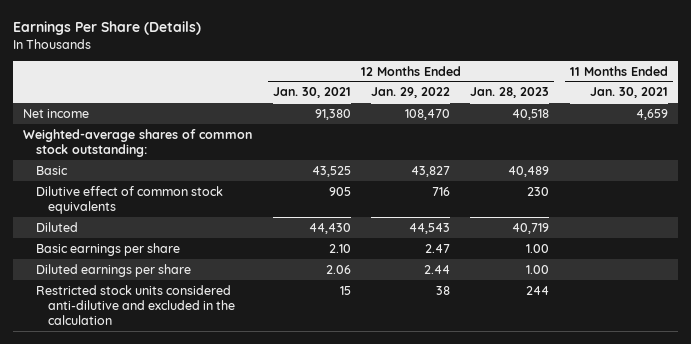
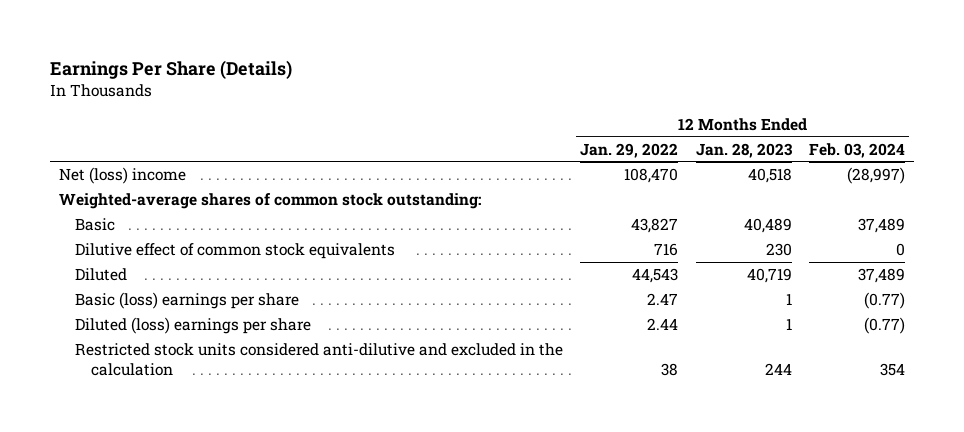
- | 12 Months Ended Jan. 30, 2021 | 12 Months Ended Jan. 29, 2022 | 12 Months Ended Jan. 28, 2023 | 11 Months Ended Jan. 30, 2021
+ | 12 Months Ended Jan. 29, 2022 | 12 Months Ended Jan. 28, 2023 | 12 Months Ended Feb. 03, 2024
- Net income | 91,380 | 108,470 | 40,518 | 4,659
+ Net (loss) income | 108,470 | 40,518 | (28,997)
- Basic earnings per share | 2.10 | 2.47 | 1.00 |
- Diluted earnings per share | 2.06 | 2.44 | 1.00 |
+ Basic (loss) earnings per share | 2.47 | 1 | (0.77)
+ Diluted (loss) earnings per share | 2.44 | 1 | (0.77)

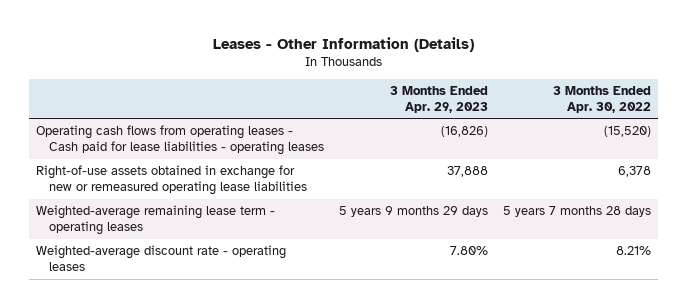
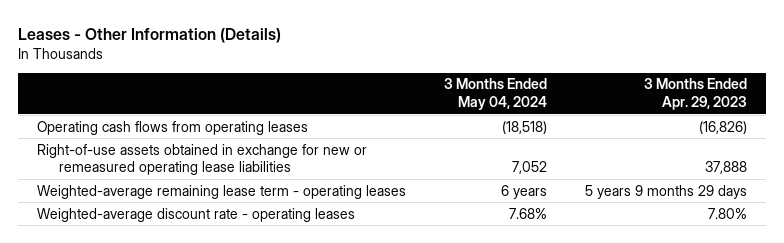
- | 3 Months Ended Apr. 29, 2023 | 3 Months Ended Apr. 30, 2022
+ | 3 Months Ended May 04, 2024 | 3 Months Ended Apr. 29, 2023
- Operating cash flows from operating leases - Cash paid for lease liabilities - operating leases | (16,826) | (15,520)
+ Operating cash flows from operating leases | (18,518) | (16,826)

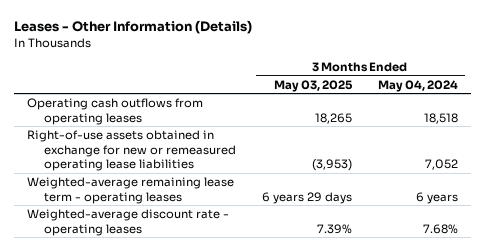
- | 3 Months Ended May 04, 2024 | 3 Months Ended Apr. 29, 2023
+ | 3 Months Ended May 03, 2025 | 3 Months Ended May 04, 2024
- Operating cash flows from operating leases | (18,518) | (16,826)
+ Operating cash outflows from operating leases | 18,265 | 18,518

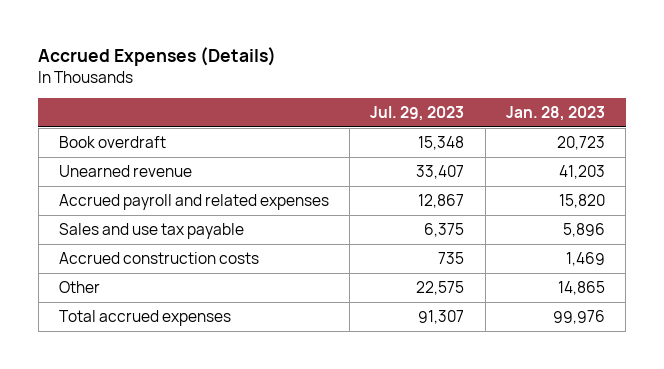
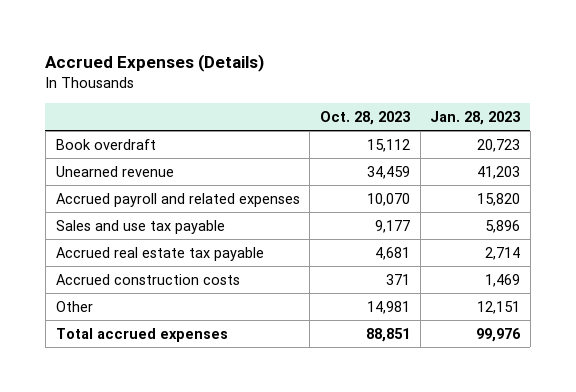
- | Jul. 29, 2023 | Jan. 28, 2023
+ | Oct. 28, 2023 | Jan. 28, 2023
+ Accrued real estate tax payable | 4,681 | 2,714
- Other | 22,575 | 14,865
+ Other | 14,981 | 12,151

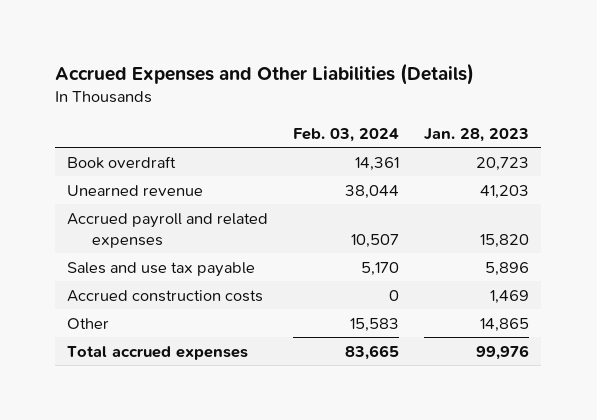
- Accrued Expenses (Details)
+ Accrued Expenses and Other Liabilities (Details)
- | Oct. 28, 2023 | Jan. 28, 2023
+ | Feb. 03, 2024 | Jan. 28, 2023
- Accrued real estate tax payable | 4,681 | 2,714
- Other | 14,981 | 12,151
+ Other | 15,583 | 14,865

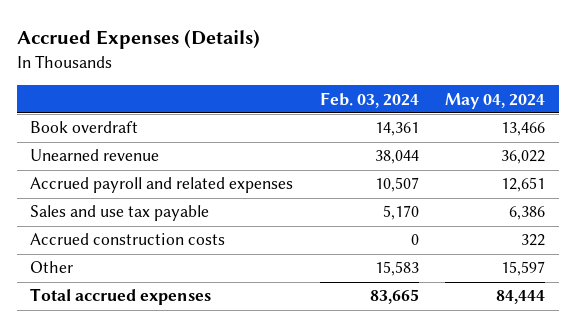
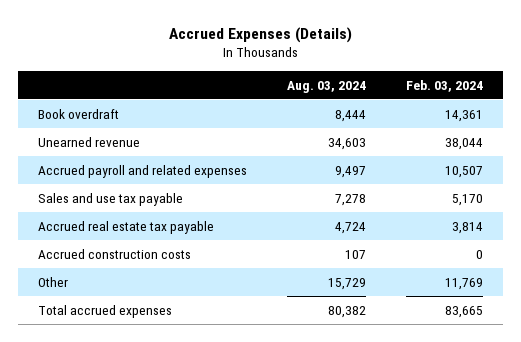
- | Feb. 03, 2024 | May 04, 2024
+ | Aug. 03, 2024 | Feb. 03, 2024
+ Accrued real estate tax payable | 4,724 | 3,814
- Other | 15,583 | 15,597
+ Other | 15,729 | 11,769

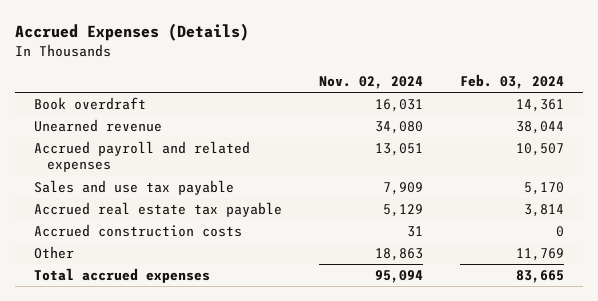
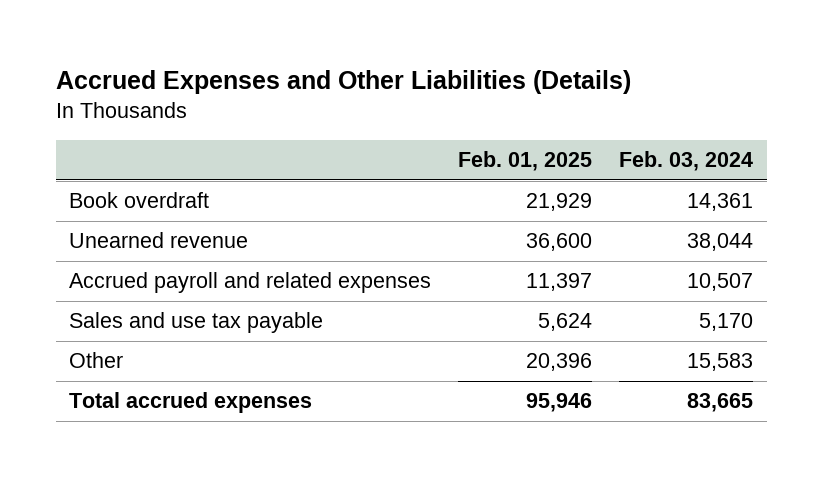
- Accrued Expenses (Details)
+ Accrued Expenses and Other Liabilities (Details)
- | Nov. 02, 2024 | Feb. 03, 2024
+ | Feb. 01, 2025 | Feb. 03, 2024
- Accrued real estate tax payable | 5,129 | 3,814
- Accrued construction costs | 31 | 0
- Other | 18,863 | 11,769
+ Other | 20,396 | 15,583

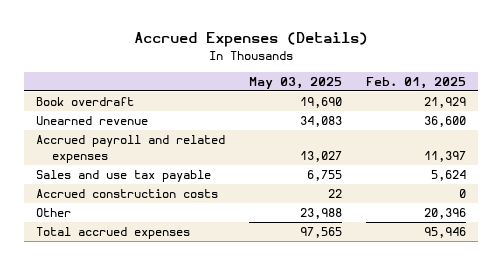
- Accrued Expenses and Other Liabilities (Details)
+ Accrued Expenses (Details)
- | Feb. 01, 2025 | Feb. 03, 2024
+ | May 03, 2025 | Feb. 01, 2025
+ Accrued construction costs | 22 | 0

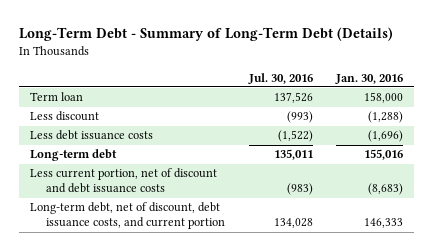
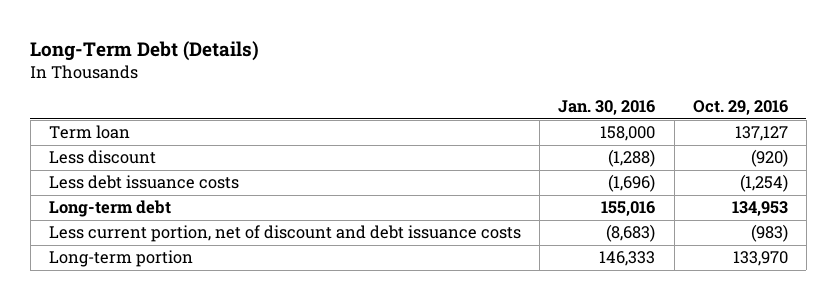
- Long-Term Debt - Summary of Long-Term Debt (Details)
+ Long-Term Debt (Details)
- | Jul. 30, 2016 | Jan. 30, 2016
+ | Jan. 30, 2016 | Oct. 29, 2016
- Long-term debt, net of discount, debt issuance costs, and current portion | 134,028 | 146,333
+ Long-term portion | 146,333 | 133,970

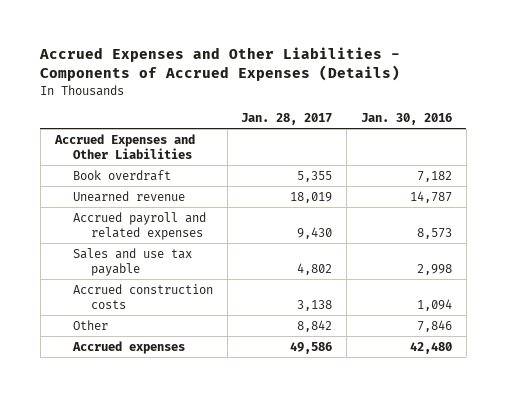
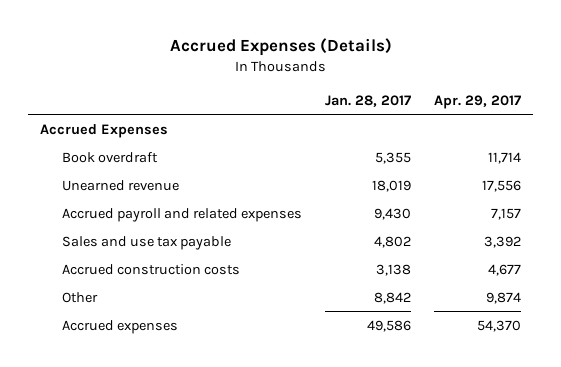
- Accrued Expenses and Other Liabilities - Components of Accrued Expenses (Details)
+ Accrued Expenses (Details)
- | Jan. 28, 2017 | Jan. 30, 2016
+ | Jan. 28, 2017 | Apr. 29, 2017
- Accrued Expenses and Other Liabilities
+ Accrued Expenses

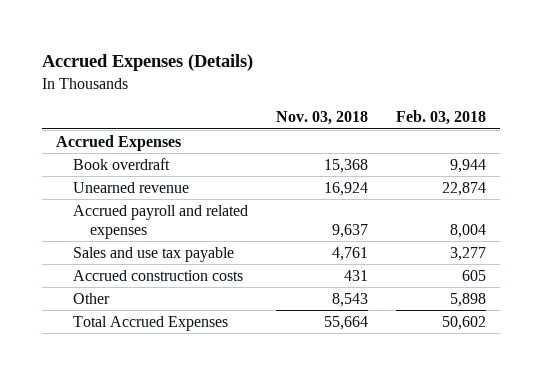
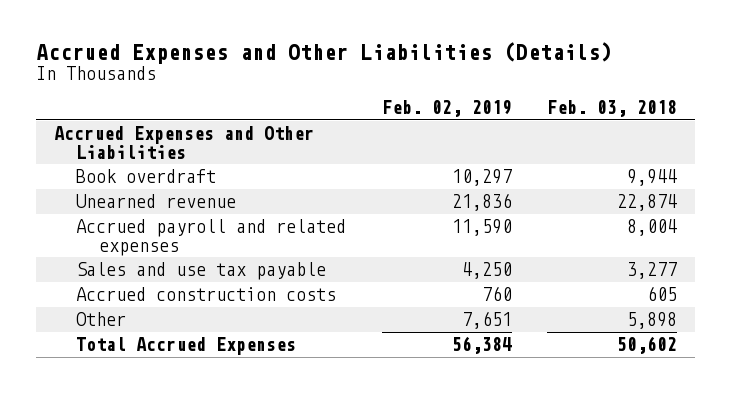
- Accrued Expenses (Details)
+ Accrued Expenses and Other Liabilities (Details)
- | Nov. 03, 2018 | Feb. 03, 2018
+ | Feb. 02, 2019 | Feb. 03, 2018
- Accrued Expenses
+ Accrued Expenses and Other Liabilities

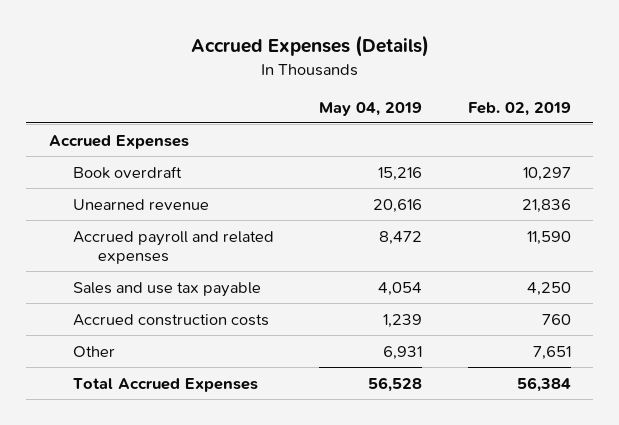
- Accrued Expenses and Other Liabilities (Details)
+ Accrued Expenses (Details)
- | Feb. 02, 2019 | Feb. 03, 2018
+ | May 04, 2019 | Feb. 02, 2019
- Accrued Expenses and Other Liabilities
+ Accrued Expenses

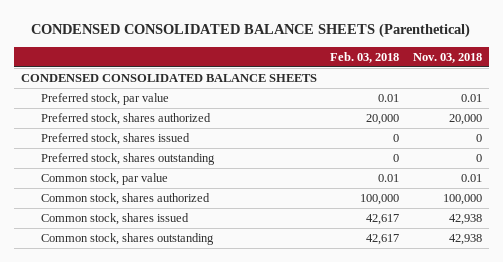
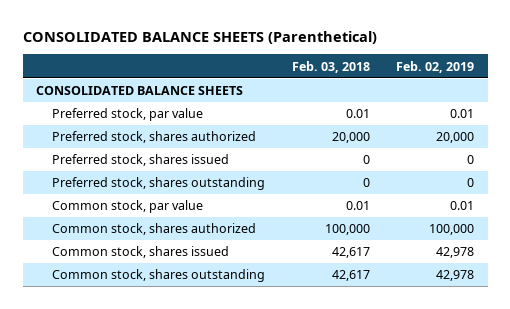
- CONDENSED CONSOLIDATED BALANCE SHEETS (Parenthetical)
+ CONSOLIDATED BALANCE SHEETS (Parenthetical)
- | Feb. 03, 2018 | Nov. 03, 2018
+ | Feb. 03, 2018 | Feb. 02, 2019
- CONDENSED CONSOLIDATED BALANCE SHEETS
+ CONSOLIDATED BALANCE SHEETS

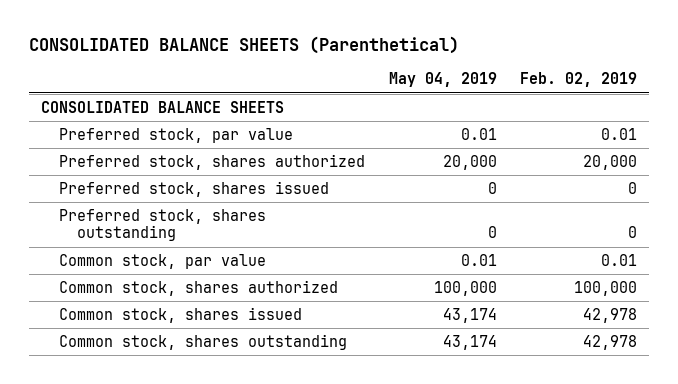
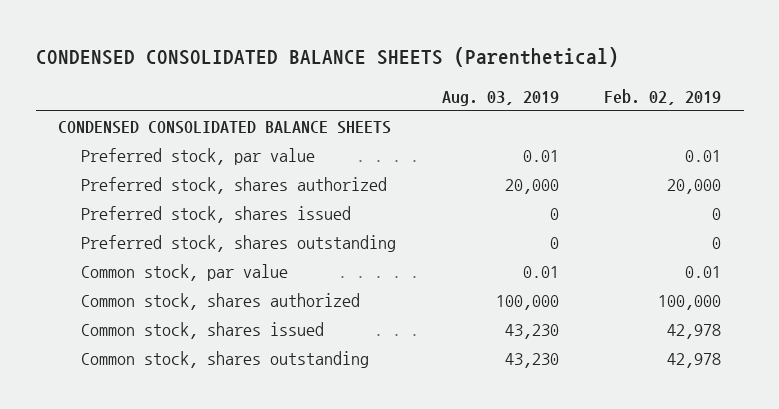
- CONSOLIDATED BALANCE SHEETS (Parenthetical)
+ CONDENSED CONSOLIDATED BALANCE SHEETS (Parenthetical)
- | May 04, 2019 | Feb. 02, 2019
+ | Aug. 03, 2019 | Feb. 02, 2019
- CONSOLIDATED BALANCE SHEETS
+ CONDENSED CONSOLIDATED BALANCE SHEETS

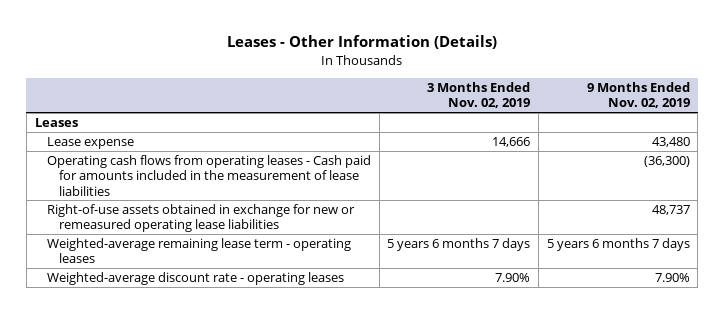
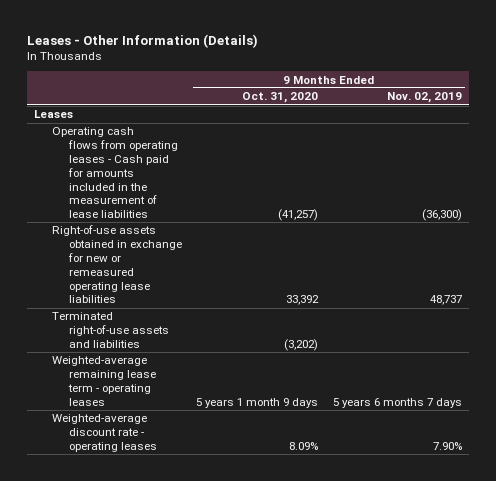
- | 3 Months Ended Nov. 02, 2019 | 9 Months Ended Nov. 02, 2019
+ | 9 Months Ended Oct. 31, 2020 | 9 Months Ended Nov. 02, 2019
- Lease expense | 14,666 | 43,480
+ Terminated right-of-use assets and liabilities | (3,202) |

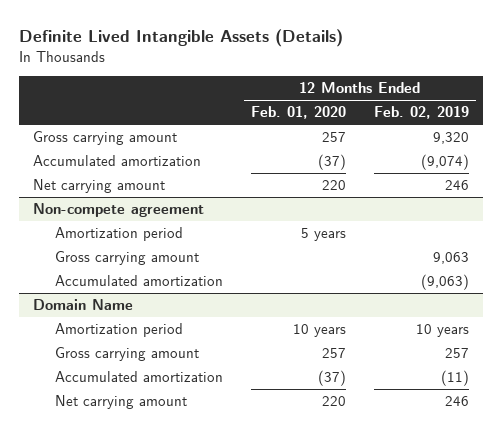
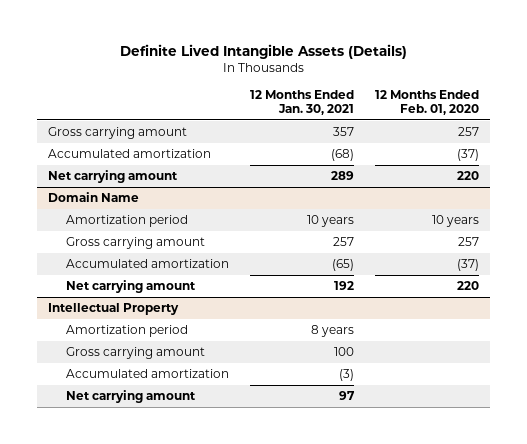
- | 12 Months Ended Feb. 01, 2020 | 12 Months Ended Feb. 02, 2019
+ | 12 Months Ended Jan. 30, 2021 | 12 Months Ended Feb. 01, 2020
- Non-compete agreement
- Amortization period | 5 years |
- Gross carrying amount | | 9,063
- Accumulated amortization | | (9,063)
+ Intellectual Property
+ Amortization period | 8 years |
+ Gross carrying amount | 100 |
+ Accumulated amortization | (3) |
+ Net carrying amount | 97 |

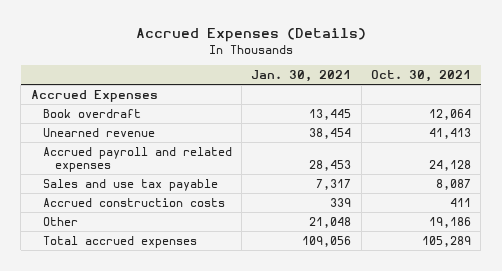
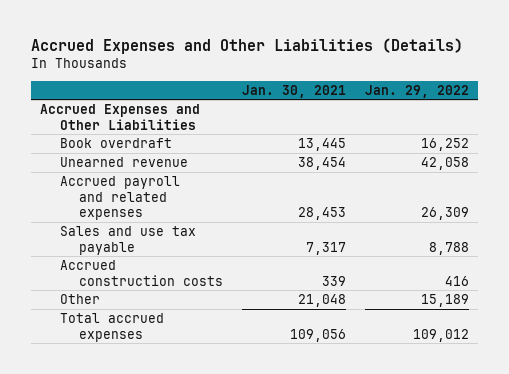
- Accrued Expenses (Details)
+ Accrued Expenses and Other Liabilities (Details)
- | Jan. 30, 2021 | Oct. 30, 2021
+ | Jan. 30, 2021 | Jan. 29, 2022
- Accrued Expenses
+ Accrued Expenses and Other Liabilities

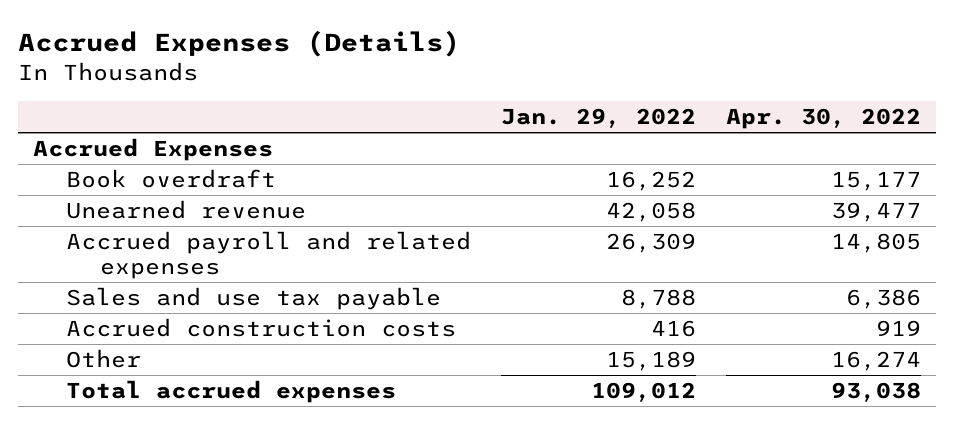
- Accrued Expenses and Other Liabilities (Details)
+ Accrued Expenses (Details)
- | Jan. 30, 2021 | Jan. 29, 2022
+ | Jan. 29, 2022 | Apr. 30, 2022
- Accrued Expenses and Other Liabilities
+ Accrued Expenses

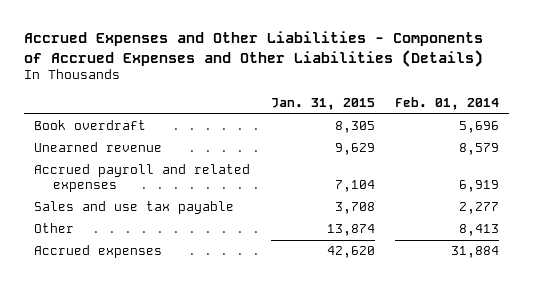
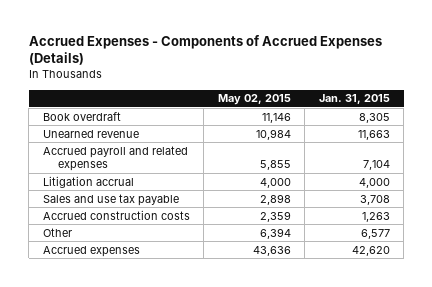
- Accrued Expenses and Other Liabilities - Components of Accrued Expenses and Other Liabilities (Details)
+ Accrued Expenses - Components of Accrued Expenses (Details)
- | Jan. 31, 2015 | Feb. 01, 2014
+ | May 02, 2015 | Jan. 31, 2015
- Unearned revenue | 9,629 | 8,579
+ Unearned revenue | 10,984 | 11,663
+ Litigation accrual | 4,000 | 4,000
- Other | 13,874 | 8,413
+ Accrued construction costs | 2,359 | 1,263
+ Other | 6,394 | 6,577

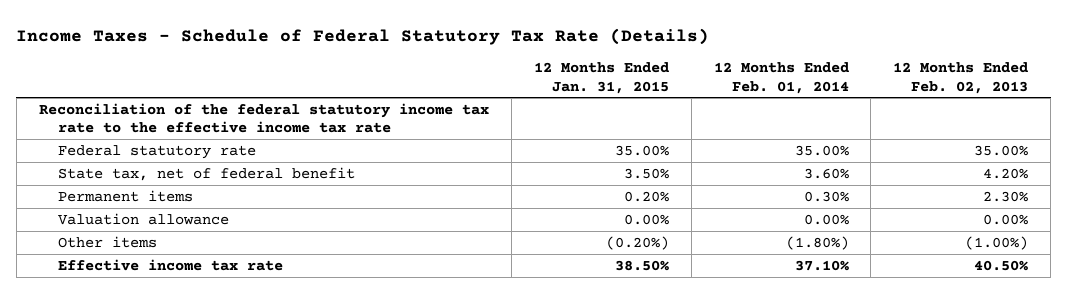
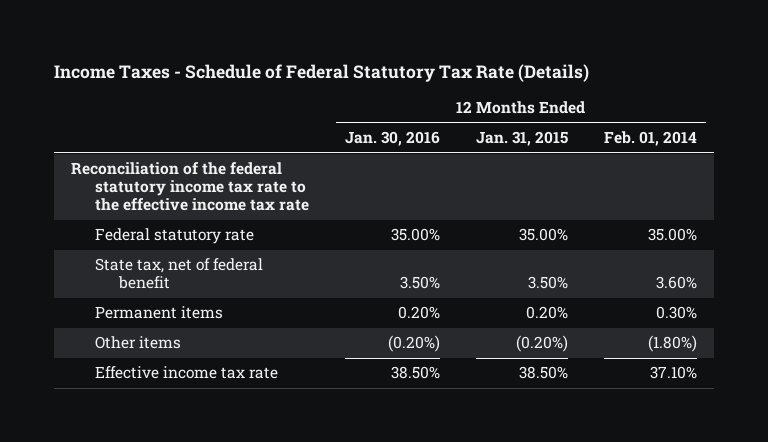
- | 12 Months Ended Jan. 31, 2015 | 12 Months Ended Feb. 01, 2014 | 12 Months Ended Feb. 02, 2013
+ | 12 Months Ended Jan. 30, 2016 | 12 Months Ended Jan. 31, 2015 | 12 Months Ended Feb. 01, 2014
- Valuation allowance | 0.00% | 0.00% | 0.00%

